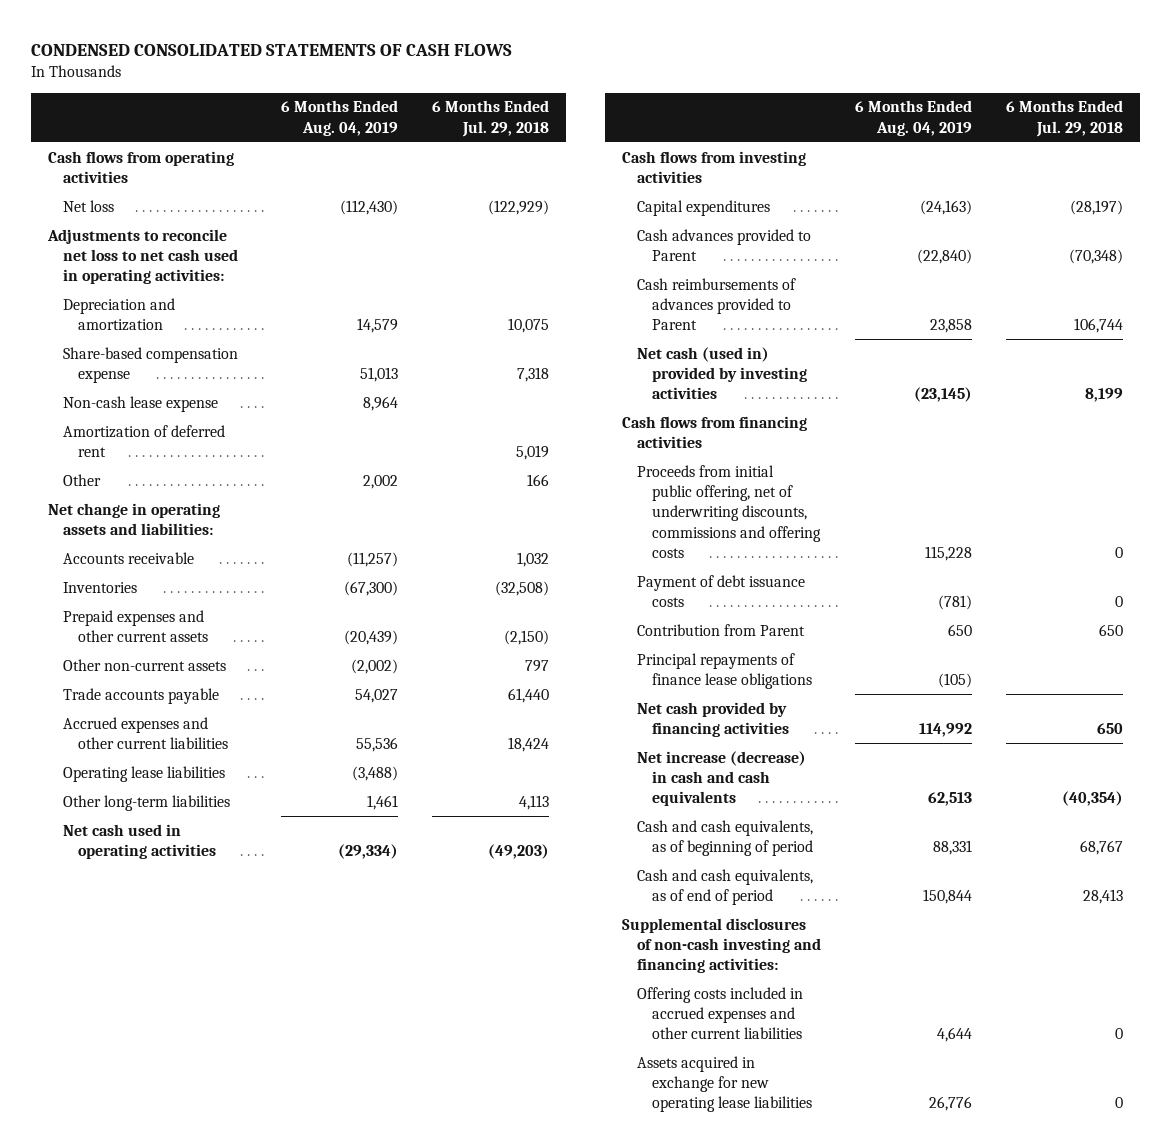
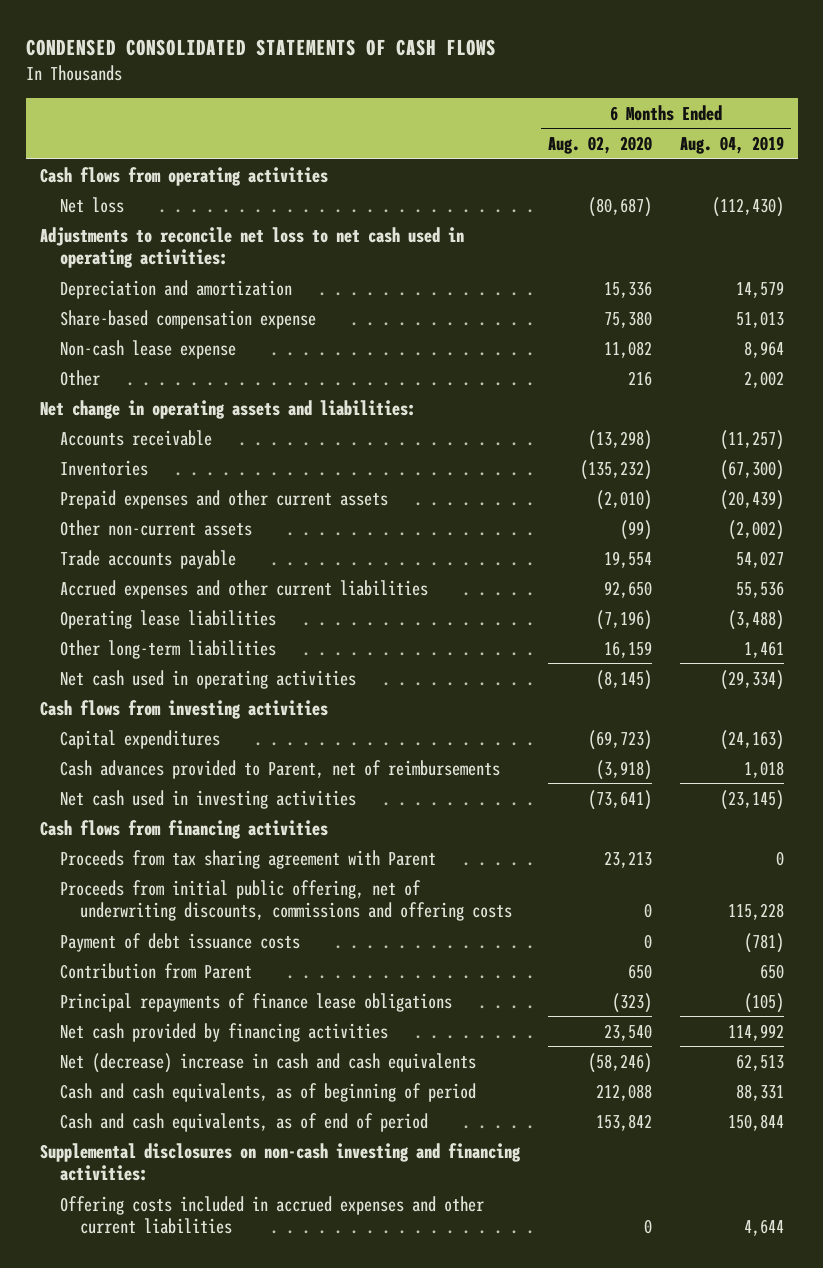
- | 6 Months Ended Aug. 04, 2019 | 6 Months Ended Jul. 29, 2018
+ | 6 Months Ended Aug. 02, 2020 | 6 Months Ended Aug. 04, 2019
- Amortization of deferred rent | | 5,019
- Cash advances provided to Parent | (22,840) | (70,348)
- Cash reimbursements of advances provided to Parent | 23,858 | 106,744
- Net cash (used in) provided by investing activities | (23,145) | 8,199
+ Cash advances provided to Parent, net of reimbursements | (3,918) | 1,018
+ Net cash used in investing activities | (73,641) | (23,145)
+ Proceeds from tax sharing agreement with Parent | 23,213 | 0
- Net increase (decrease) in cash and cash equivalents | 62,513 | (40,354)
+ Net (decrease) increase in cash and cash equivalents | (58,246) | 62,513
- Supplemental disclosures of non-cash investing and financing activities:
+ Supplemental disclosures on non-cash investing and financing activities:
- Assets acquired in exchange for new operating lease liabilities | 26,776 | 0

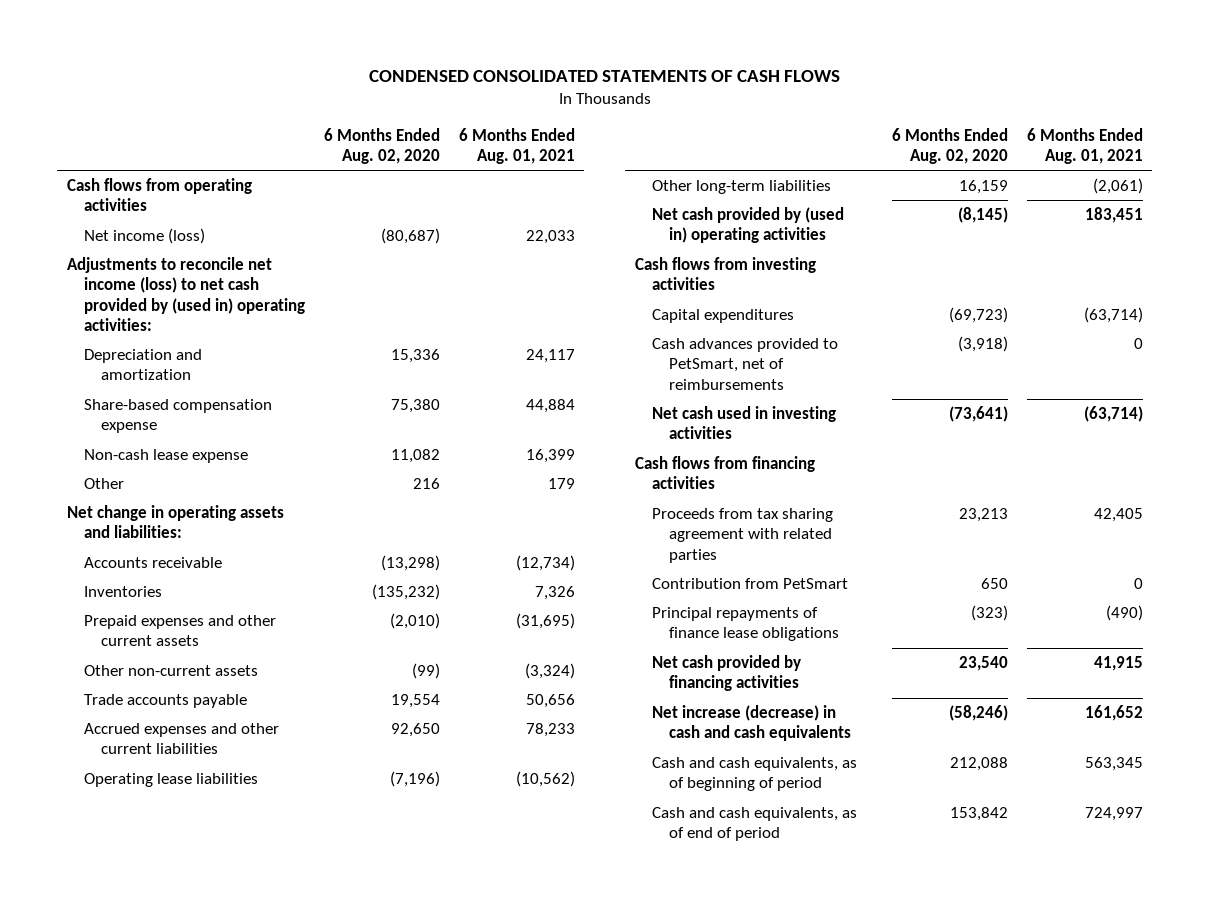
- | 6 Months Ended Aug. 02, 2020 | 6 Months Ended Aug. 04, 2019
+ | 6 Months Ended Aug. 02, 2020 | 6 Months Ended Aug. 01, 2021
- Net loss | (80,687) | (112,430)
- Adjustments to reconcile net loss to net cash used in operating activities:
+ Net income (loss) | (80,687) | 22,033
+ Adjustments to reconcile net income (loss) to net cash provided by (used in) operating activities:
- Net cash used in operating activities | (8,145) | (29,334)
+ Net cash provided by (used in) operating activities | (8,145) | 183,451
- Cash advances provided to Parent, net of reimbursements | (3,918) | 1,018
+ Cash advances provided to PetSmart, net of reimbursements | (3,918) | 0
- Proceeds from tax sharing agreement with Parent | 23,213 | 0
- Proceeds from initial public offering, net of underwriting discounts, commissions and offering costs | 0 | 115,228
- Payment of debt issuance costs | 0 | (781)
- Contribution from Parent | 650 | 650
+ Proceeds from tax sharing agreement with related parties | 23,213 | 42,405
+ Contribution from PetSmart | 650 | 0
- Net (decrease) increase in cash and cash equivalents | (58,246) | 62,513
+ Net increase (decrease) in cash and cash equivalents | (58,246) | 161,652
- Supplemental disclosures on non-cash investing and financing activities:
- Offering costs included in accrued expenses and other current liabilities | 0 | 4,644

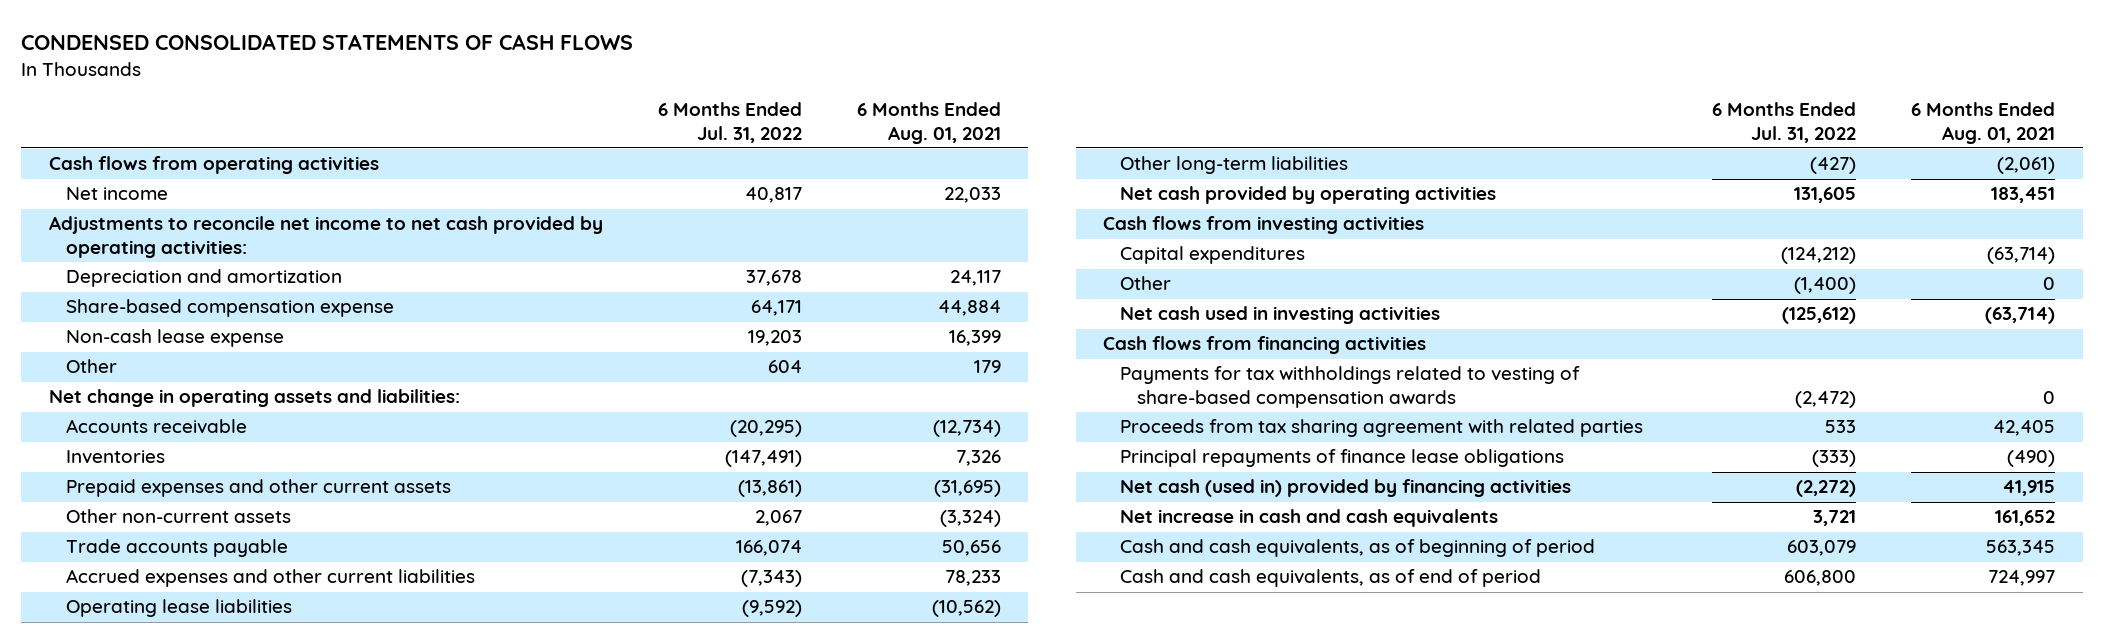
- | 6 Months Ended Aug. 02, 2020 | 6 Months Ended Aug. 01, 2021
+ | 6 Months Ended Jul. 31, 2022 | 6 Months Ended Aug. 01, 2021
- Net income (loss) | (80,687) | 22,033
- Adjustments to reconcile net income (loss) to net cash provided by (used in) operating activities:
+ Net income | 40,817 | 22,033
+ Adjustments to reconcile net income to net cash provided by operating activities:
- Net cash provided by (used in) operating activities | (8,145) | 183,451
+ Net cash provided by operating activities | 131,605 | 183,451
- Cash advances provided to PetSmart, net of reimbursements | (3,918) | 0
+ Other | (1,400) | 0
+ Payments for tax withholdings related to vesting of share-based compensation awards | (2,472) | 0
- Contribution from PetSmart | 650 | 0
- Net cash provided by financing activities | 23,540 | 41,915
- Net increase (decrease) in cash and cash equivalents | (58,246) | 161,652
+ Net cash (used in) provided by financing activities | (2,272) | 41,915
+ Net increase in cash and cash equivalents | 3,721 | 161,652

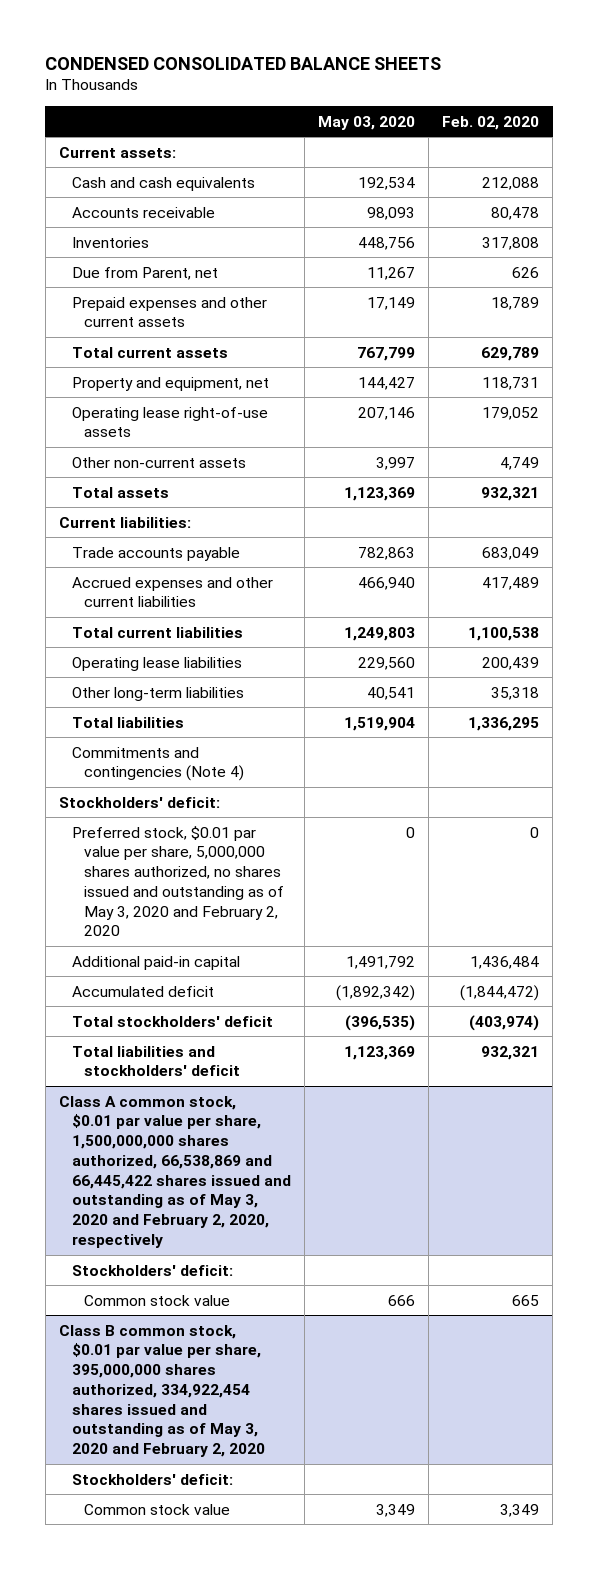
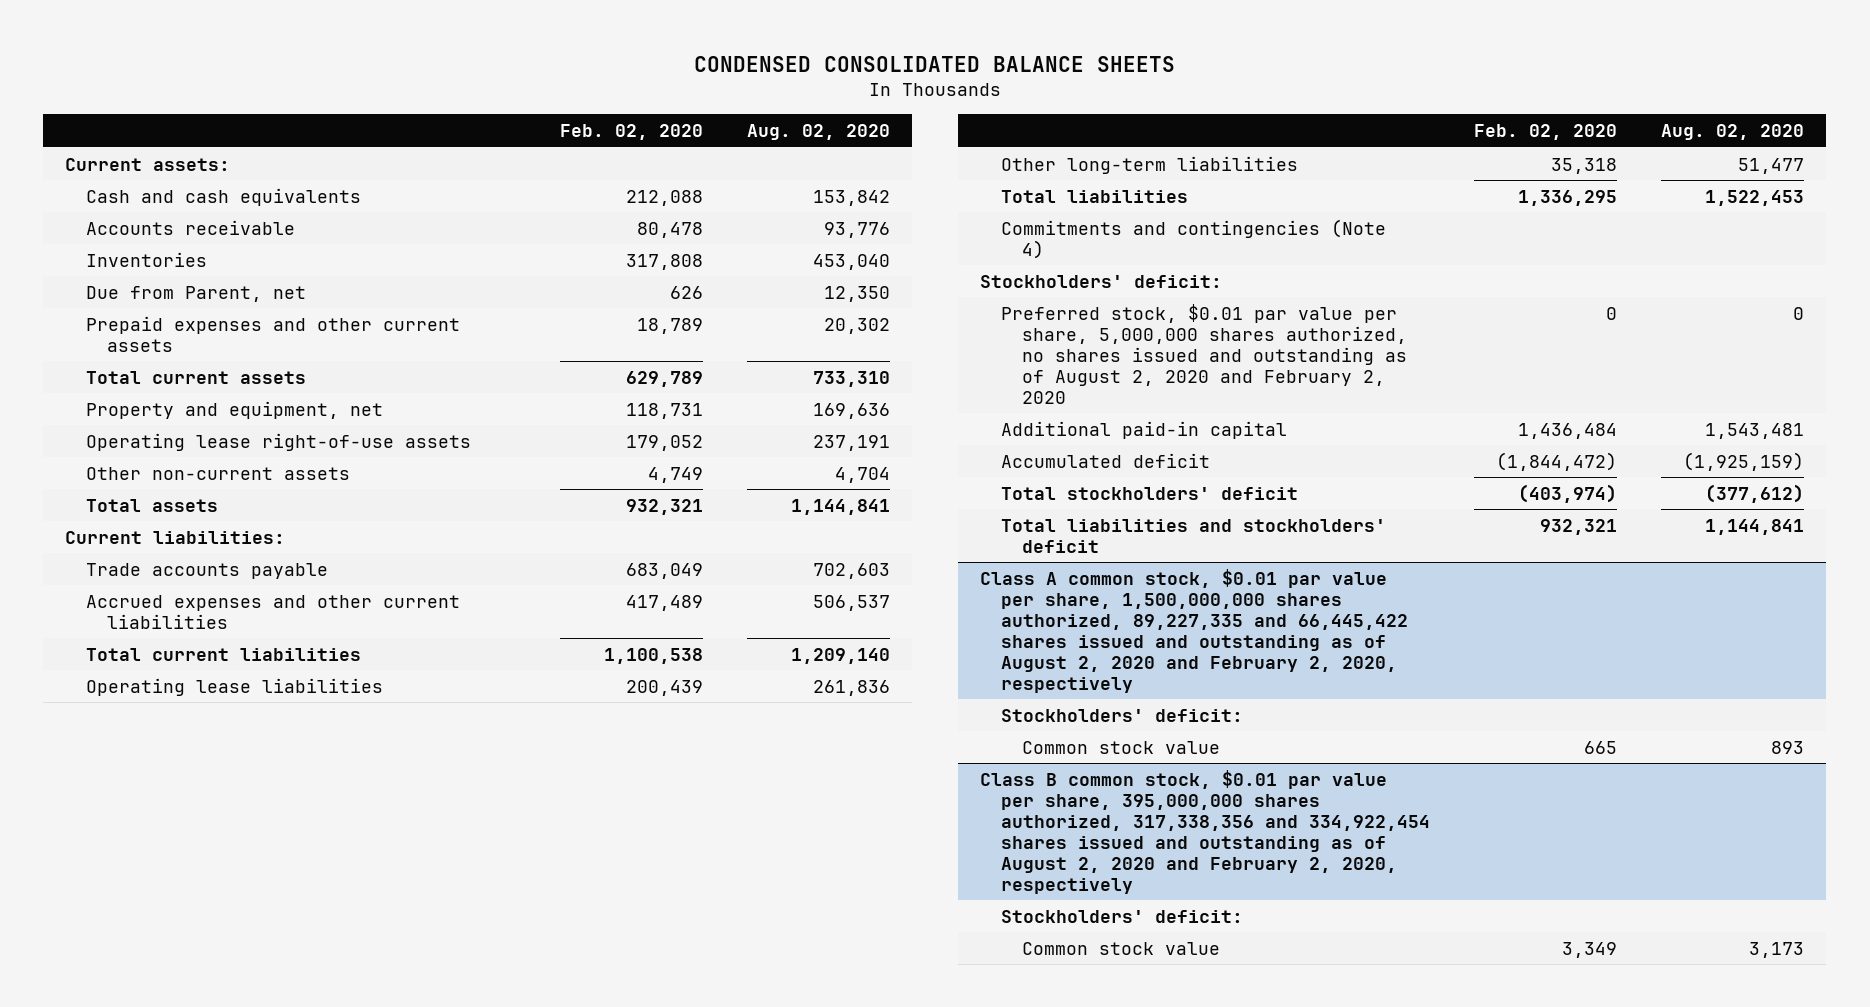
- | May 03, 2020 | Feb. 02, 2020
+ | Feb. 02, 2020 | Aug. 02, 2020
- Preferred stock, $0.01 par value per share, 5,000,000 shares authorized, no shares issued and outstanding as of May 3, 2020 and February 2, 2020 | 0 | 0
+ Preferred stock, $0.01 par value per share, 5,000,000 shares authorized, no shares issued and outstanding as of August 2, 2020 and February 2, 2020 | 0 | 0
- Class A common stock, $0.01 par value per share, 1,500,000,000 shares authorized, 66,538,869 and 66,445,422 shares issued and outstanding as of May 3, 2020 and February 2, 2020, respectively
+ Class A common stock, $0.01 par value per share, 1,500,000,000 shares authorized, 89,227,335 and 66,445,422 shares issued and outstanding as of August 2, 2020 and February 2, 2020, respectively
- Class B common stock, $0.01 par value per share, 395,000,000 shares authorized, 334,922,454 shares issued and outstanding as of May 3, 2020 and February 2, 2020
+ Class B common stock, $0.01 par value per share, 395,000,000 shares authorized, 317,338,356 and 334,922,454 shares issued and outstanding as of August 2, 2020 and February 2, 2020, respectively

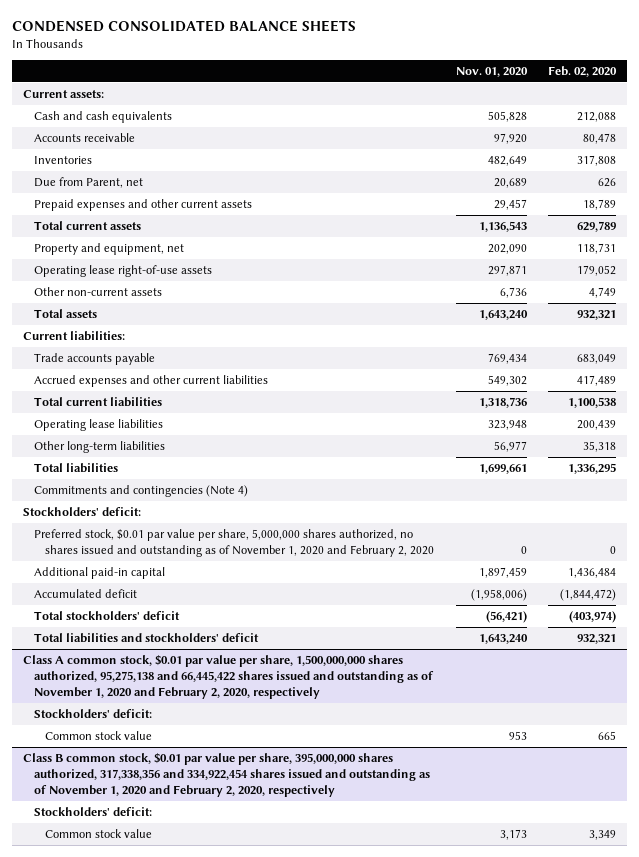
- | Feb. 02, 2020 | Aug. 02, 2020
+ | Nov. 01, 2020 | Feb. 02, 2020
- Preferred stock, $0.01 par value per share, 5,000,000 shares authorized, no shares issued and outstanding as of August 2, 2020 and February 2, 2020 | 0 | 0
+ Preferred stock, $0.01 par value per share, 5,000,000 shares authorized, no shares issued and outstanding as of November 1, 2020 and February 2, 2020 | 0 | 0
- Class A common stock, $0.01 par value per share, 1,500,000,000 shares authorized, 89,227,335 and 66,445,422 shares issued and outstanding as of August 2, 2020 and February 2, 2020, respectively
+ Class A common stock, $0.01 par value per share, 1,500,000,000 shares authorized, 95,275,138 and 66,445,422 shares issued and outstanding as of November 1, 2020 and February 2, 2020, respectively
- Class B common stock, $0.01 par value per share, 395,000,000 shares authorized, 317,338,356 and 334,922,454 shares issued and outstanding as of August 2, 2020 and February 2, 2020, respectively
+ Class B common stock, $0.01 par value per share, 395,000,000 shares authorized, 317,338,356 and 334,922,454 shares issued and outstanding as of November 1, 2020 and February 2, 2020, respectively

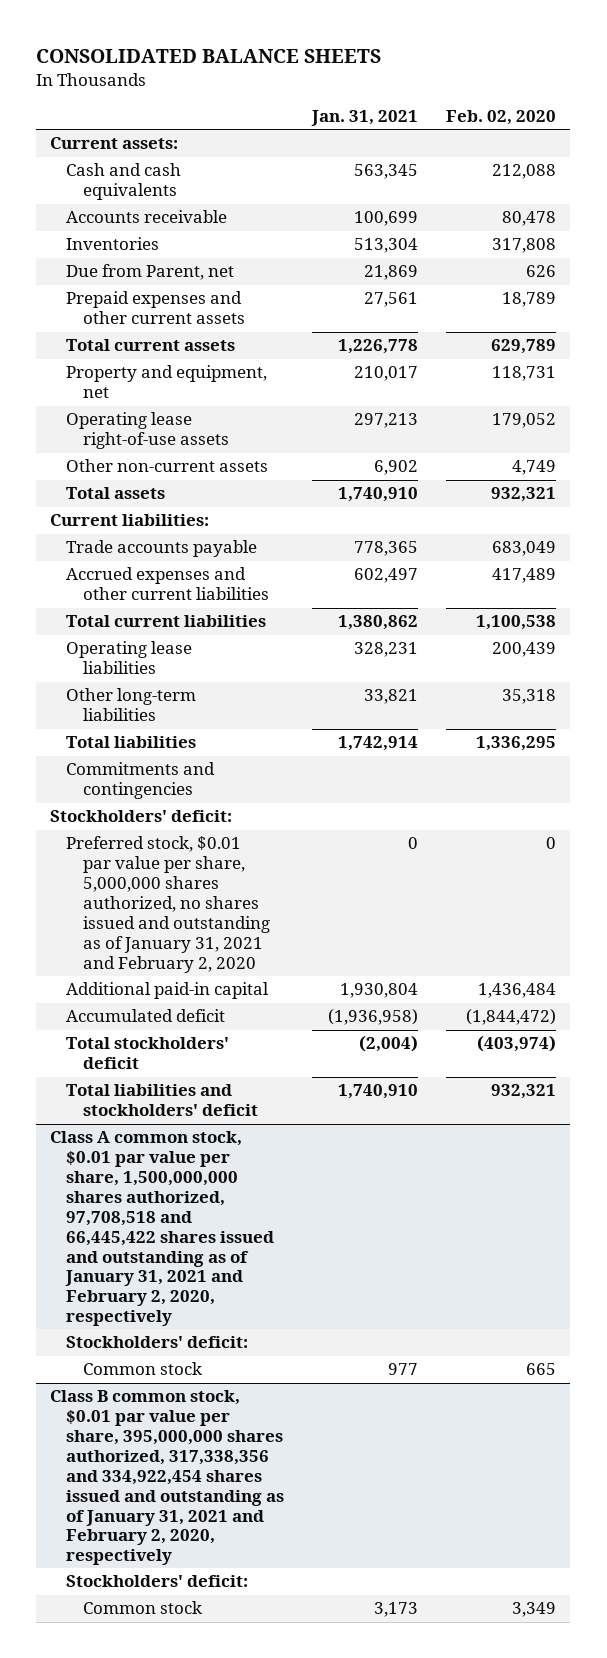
- CONDENSED CONSOLIDATED BALANCE SHEETS
+ CONSOLIDATED BALANCE SHEETS
- | Nov. 01, 2020 | Feb. 02, 2020
+ | Jan. 31, 2021 | Feb. 02, 2020
- Commitments and contingencies (Note 4)
+ Commitments and contingencies
- Preferred stock, $0.01 par value per share, 5,000,000 shares authorized, no shares issued and outstanding as of November 1, 2020 and February 2, 2020 | 0 | 0
+ Preferred stock, $0.01 par value per share, 5,000,000 shares authorized, no shares issued and outstanding as of January 31, 2021 and February 2, 2020 | 0 | 0
- Class A common stock, $0.01 par value per share, 1,500,000,000 shares authorized, 95,275,138 and 66,445,422 shares issued and outstanding as of November 1, 2020 and February 2, 2020, respectively
+ Class A common stock, $0.01 par value per share, 1,500,000,000 shares authorized, 97,708,518 and 66,445,422 shares issued and outstanding as of January 31, 2021 and February 2, 2020, respectively
- Common stock value | 953 | 665
- Class B common stock, $0.01 par value per share, 395,000,000 shares authorized, 317,338,356 and 334,922,454 shares issued and outstanding as of November 1, 2020 and February 2, 2020, respectively
+ Common stock | 977 | 665
+ Class B common stock, $0.01 par value per share, 395,000,000 shares authorized, 317,338,356 and 334,922,454 shares issued and outstanding as of January 31, 2021 and February 2, 2020, respectively
- Common stock value | 3,173 | 3,349
+ Common stock | 3,173 | 3,349

